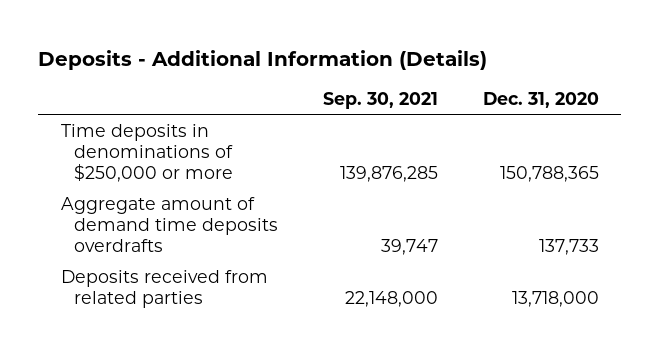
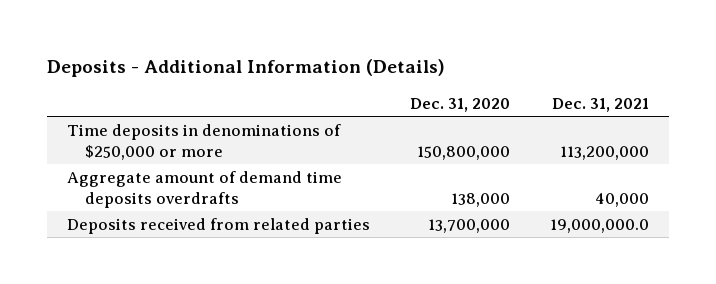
- | Sep. 30, 2021 | Dec. 31, 2020
+ | Dec. 31, 2020 | Dec. 31, 2021
- Time deposits in denominations of $250,000 or more | 139,876,285 | 150,788,365
- Aggregate amount of demand time deposits overdrafts | 39,747 | 137,733
- Deposits received from related parties | 22,148,000 | 13,718,000
+ Time deposits in denominations of $250,000 or more | 150,800,000 | 113,200,000
+ Aggregate amount of demand time deposits overdrafts | 138,000 | 40,000
+ Deposits received from related parties | 13,700,000 | 19,000,000.0

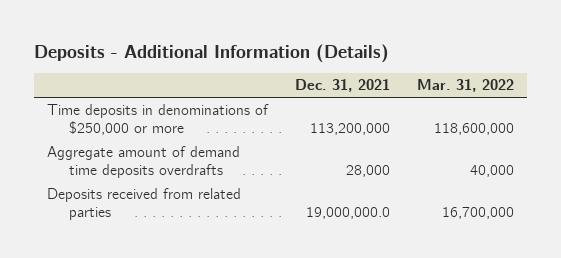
- | Dec. 31, 2020 | Dec. 31, 2021
+ | Dec. 31, 2021 | Mar. 31, 2022
- Aggregate amount of demand time deposits overdrafts | 138,000 | 40,000
+ Aggregate amount of demand time deposits overdrafts | 28,000 | 40,000

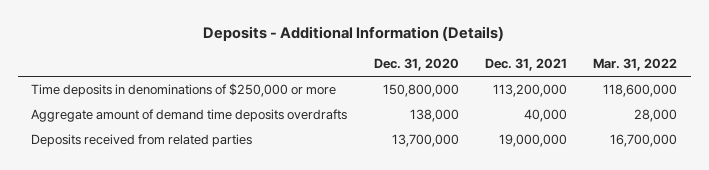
- | Dec. 31, 2021 | Mar. 31, 2022
+ | Dec. 31, 2020 | Dec. 31, 2021 | Mar. 31, 2022
- Aggregate amount of demand time deposits overdrafts | 28,000 | 40,000
- Deposits received from related parties | 19,000,000.0 | 16,700,000
+ Aggregate amount of demand time deposits overdrafts | 138,000 | 40,000 | 28,000
+ Deposits received from related parties | 13,700,000 | 19,000,000 | 16,700,000

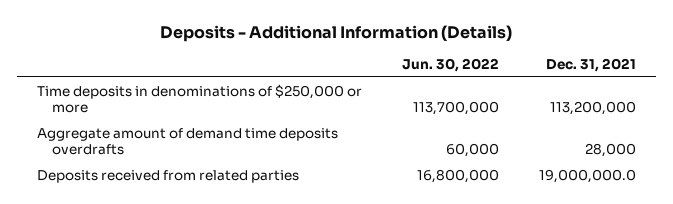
- | Dec. 31, 2020 | Dec. 31, 2021 | Mar. 31, 2022
+ | Jun. 30, 2022 | Dec. 31, 2021
- Aggregate amount of demand time deposits overdrafts | 138,000 | 40,000 | 28,000
- Deposits received from related parties | 13,700,000 | 19,000,000 | 16,700,000
+ Aggregate amount of demand time deposits overdrafts | 60,000 | 28,000
+ Deposits received from related parties | 16,800,000 | 19,000,000.0

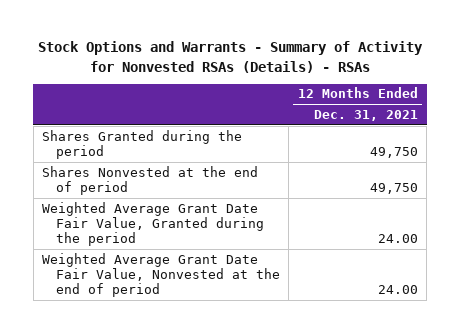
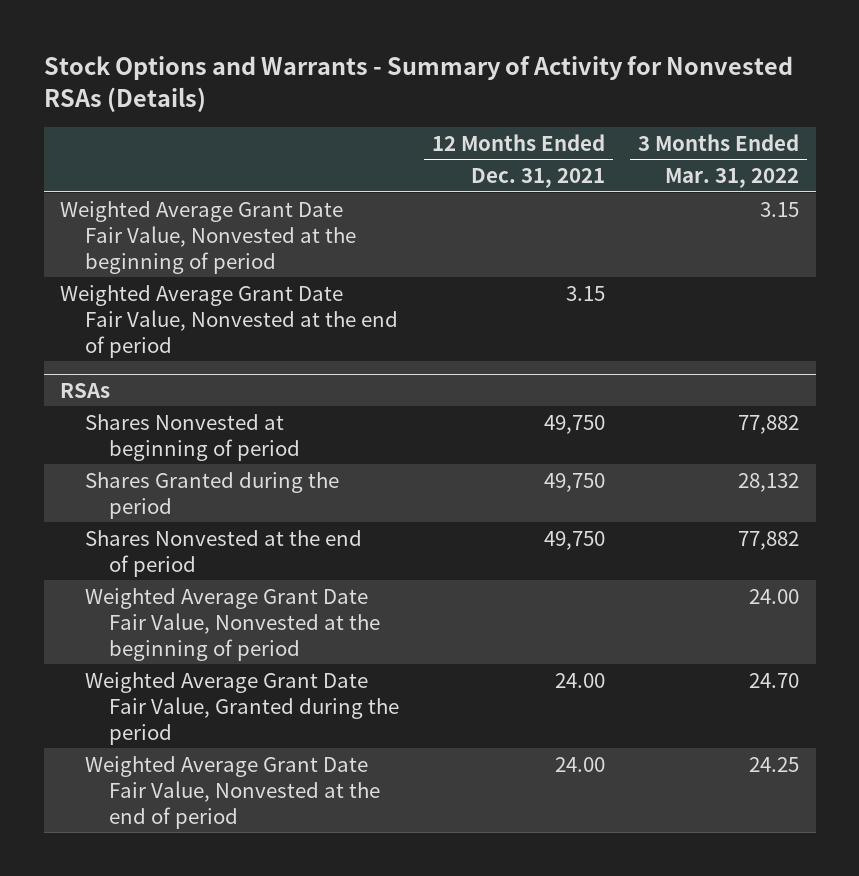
- Stock Options and Warrants - Summary of Activity for Nonvested RSAs (Details) - RSAs
+ Stock Options and Warrants - Summary of Activity for Nonvested RSAs (Details)
- | 12 Months Ended Dec. 31, 2021
+ | 12 Months Ended Dec. 31, 2021 | 3 Months Ended Mar. 31, 2022
+ Weighted Average Grant Date Fair Value, Nonvested at the beginning of period | | 3.15
+ Weighted Average Grant Date Fair Value, Nonvested at the end of period | 3.15 |
+ RSAs
+ Shares Nonvested at beginning of period | 49,750 | 77,882
+ Weighted Average Grant Date Fair Value, Nonvested at the beginning of period | | 24.00

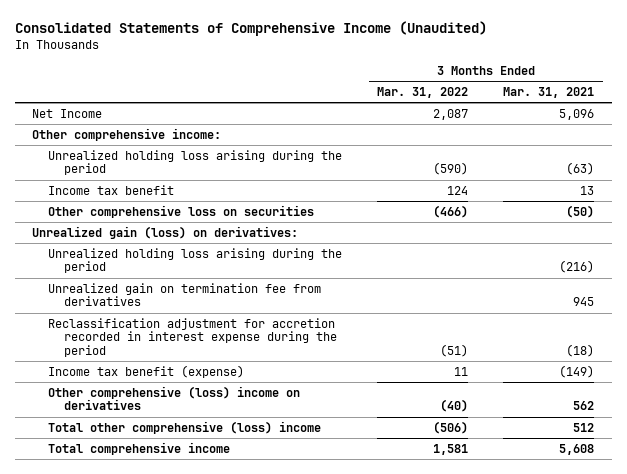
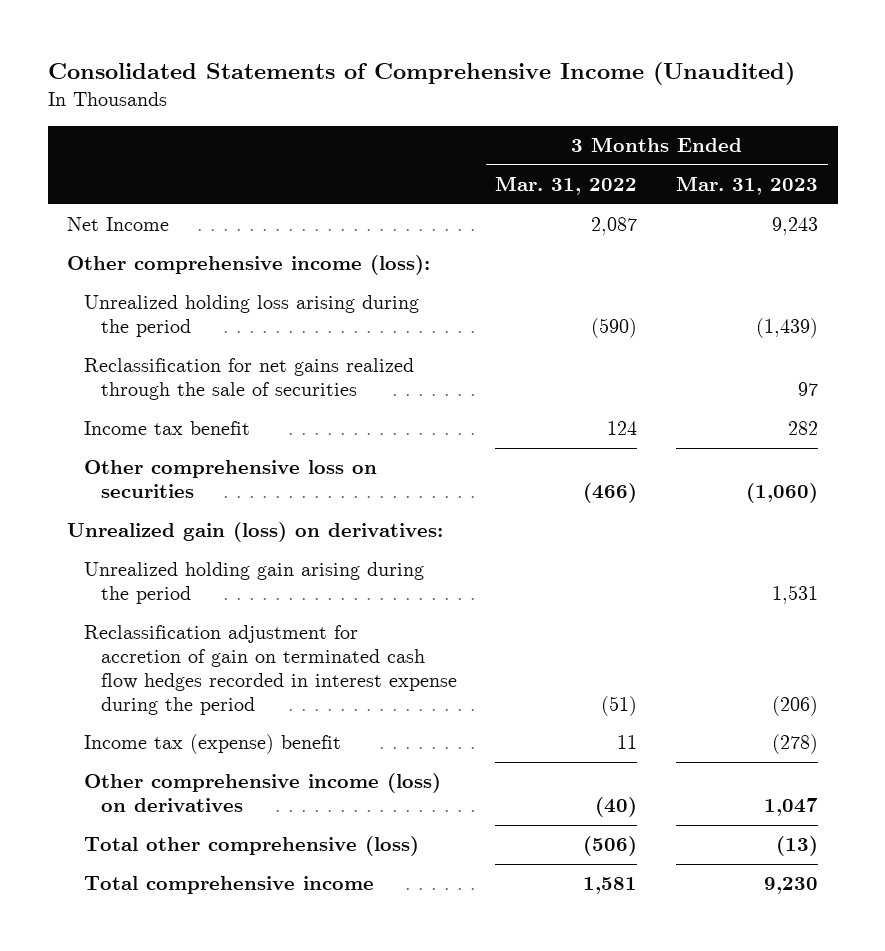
- | 3 Months Ended Mar. 31, 2022 | 3 Months Ended Mar. 31, 2021
+ | 3 Months Ended Mar. 31, 2022 | 3 Months Ended Mar. 31, 2023
- Other comprehensive income:
+ Other comprehensive income (loss):
+ Reclassification for net gains realized through the sale of securities | | 97
- Unrealized holding loss arising during the period | | (216)
- Unrealized gain on termination fee from derivatives | | 945
- Reclassification adjustment for accretion recorded in interest expense during the period | (51) | (18)
- Income tax benefit (expense) | 11 | (149)
- Other comprehensive (loss) income on derivatives | (40) | 562
- Total other comprehensive (loss) income | (506) | 512
+ Unrealized holding gain arising during the period | | 1,531
+ Reclassification adjustment for accretion of gain on terminated cash flow hedges recorded in interest expense during the period | (51) | (206)
+ Income tax (expense) benefit | 11 | (278)
+ Other comprehensive income (loss) on derivatives | (40) | 1,047
+ Total other comprehensive (loss) | (506) | (13)

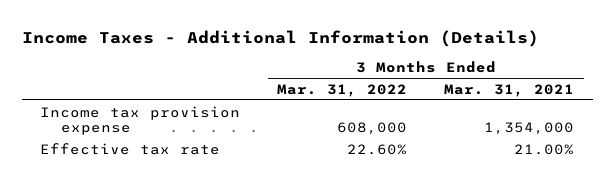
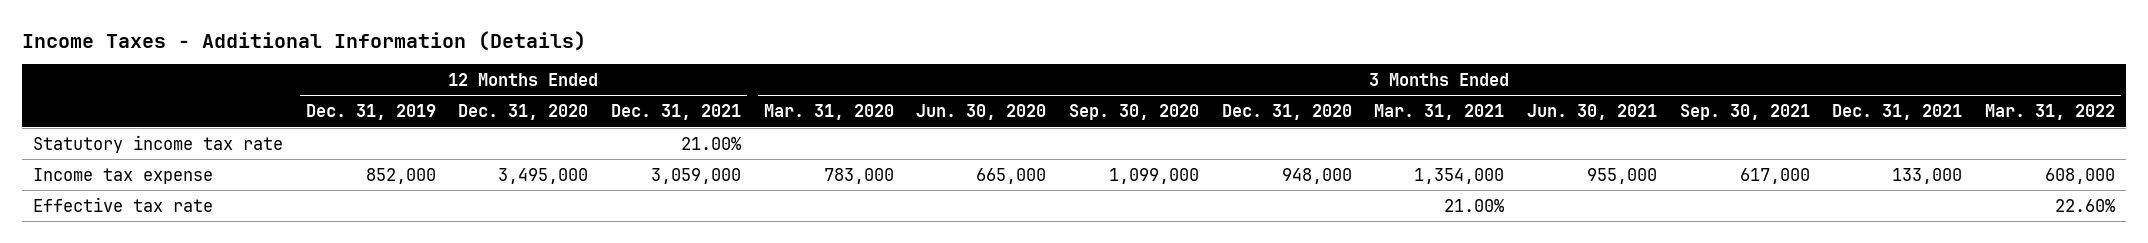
- | 3 Months Ended Mar. 31, 2022 | 3 Months Ended Mar. 31, 2021
+ | 12 Months Ended Dec. 31, 2019 | 12 Months Ended Dec. 31, 2020 | 12 Months Ended Dec. 31, 2021 | 3 Months Ended Mar. 31, 2020 | 3 Months Ended Jun. 30, 2020 | 3 Months Ended Sep. 30, 2020 | 3 Months Ended Dec. 31, 2020 | 3 Months Ended Mar. 31, 2021 | 3 Months Ended Jun. 30, 2021 | 3 Months Ended Sep. 30, 2021 | 3 Months Ended Dec. 31, 2021 | 3 Months Ended Mar. 31, 2022
- Income tax provision expense | 608,000 | 1,354,000
+ Statutory income tax rate | | | 21.00% | | | | | | | | |
+ Income tax expense | 852,000 | 3,495,000 | 3,059,000 | 783,000 | 665,000 | 1,099,000 | 948,000 | 1,354,000 | 955,000 | 617,000 | 133,000 | 608,000

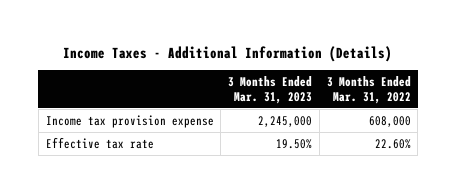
- | 12 Months Ended Dec. 31, 2019 | 12 Months Ended Dec. 31, 2020 | 12 Months Ended Dec. 31, 2021 | 3 Months Ended Mar. 31, 2020 | 3 Months Ended Jun. 30, 2020 | 3 Months Ended Sep. 30, 2020 | 3 Months Ended Dec. 31, 2020 | 3 Months Ended Mar. 31, 2021 | 3 Months Ended Jun. 30, 2021 | 3 Months Ended Sep. 30, 2021 | 3 Months Ended Dec. 31, 2021 | 3 Months Ended Mar. 31, 2022
+ | 3 Months Ended Mar. 31, 2023 | 3 Months Ended Mar. 31, 2022
- Statutory income tax rate | | | 21.00% | | | | | | | | |
- Income tax expense | 852,000 | 3,495,000 | 3,059,000 | 783,000 | 665,000 | 1,099,000 | 948,000 | 1,354,000 | 955,000 | 617,000 | 133,000 | 608,000
+ Income tax provision expense | 2,245,000 | 608,000

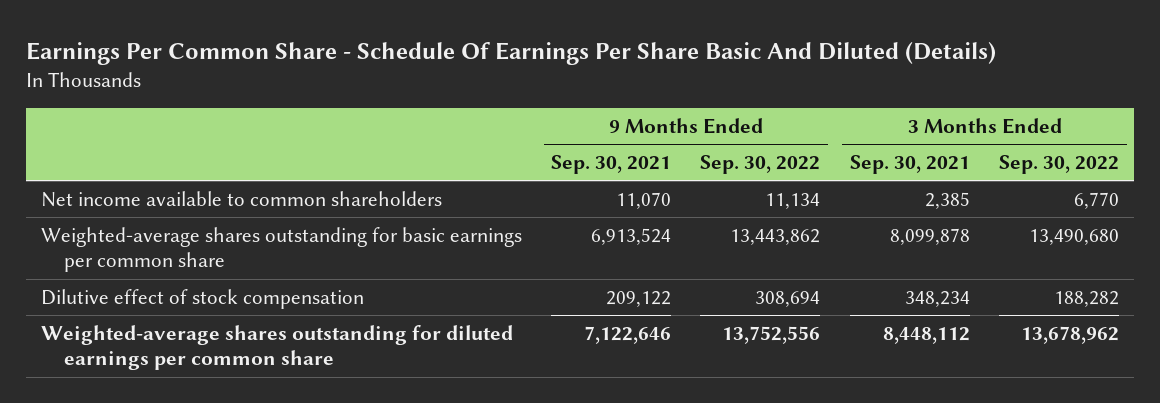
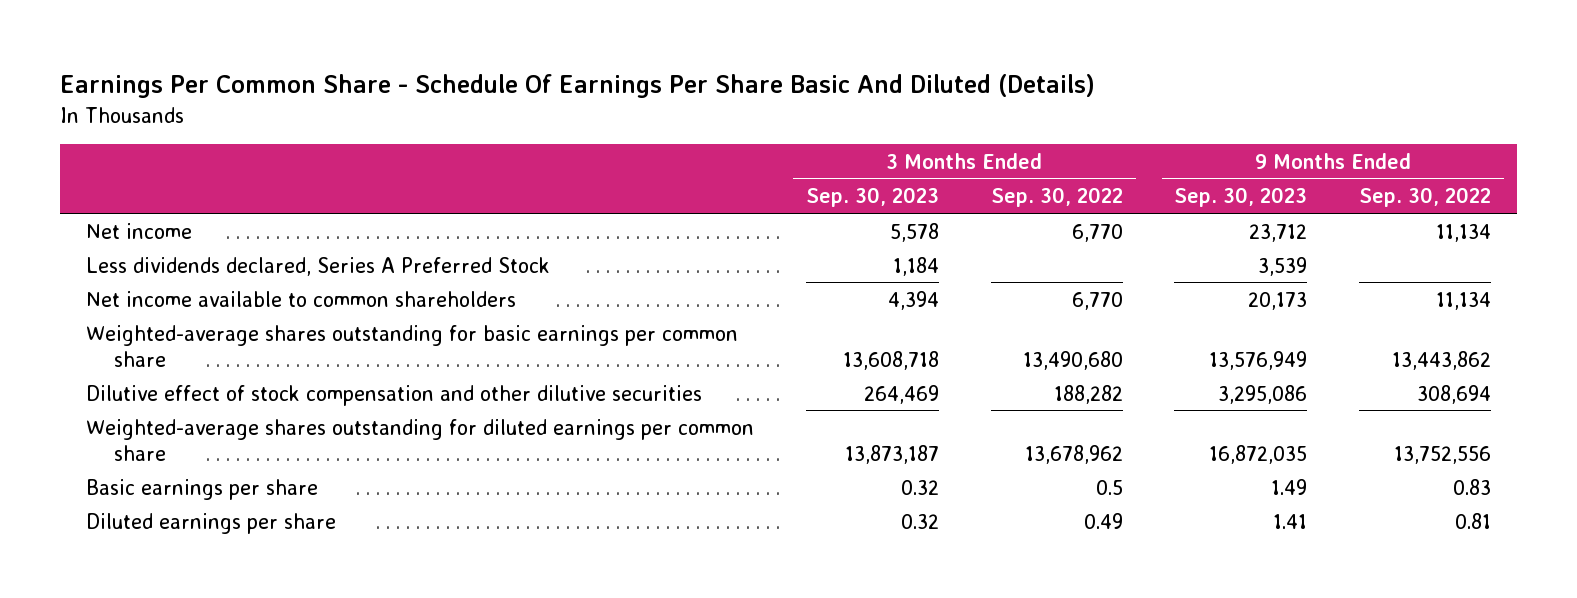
- | 9 Months Ended Sep. 30, 2021 | 9 Months Ended Sep. 30, 2022 | 3 Months Ended Sep. 30, 2021 | 3 Months Ended Sep. 30, 2022
+ | 3 Months Ended Sep. 30, 2023 | 3 Months Ended Sep. 30, 2022 | 9 Months Ended Sep. 30, 2023 | 9 Months Ended Sep. 30, 2022
+ Net income | 5,578 | 6,770 | 23,712 | 11,134
+ Less dividends declared, Series A Preferred Stock | 1,184 | | 3,539 |
- Dilutive effect of stock compensation | 209,122 | 308,694 | 348,234 | 188,282
+ Dilutive effect of stock compensation and other dilutive securities | 264,469 | 188,282 | 3,295,086 | 308,694
+ Basic earnings per share | 0.32 | 0.5 | 1.49 | 0.83
+ Diluted earnings per share | 0.32 | 0.49 | 1.41 | 0.81

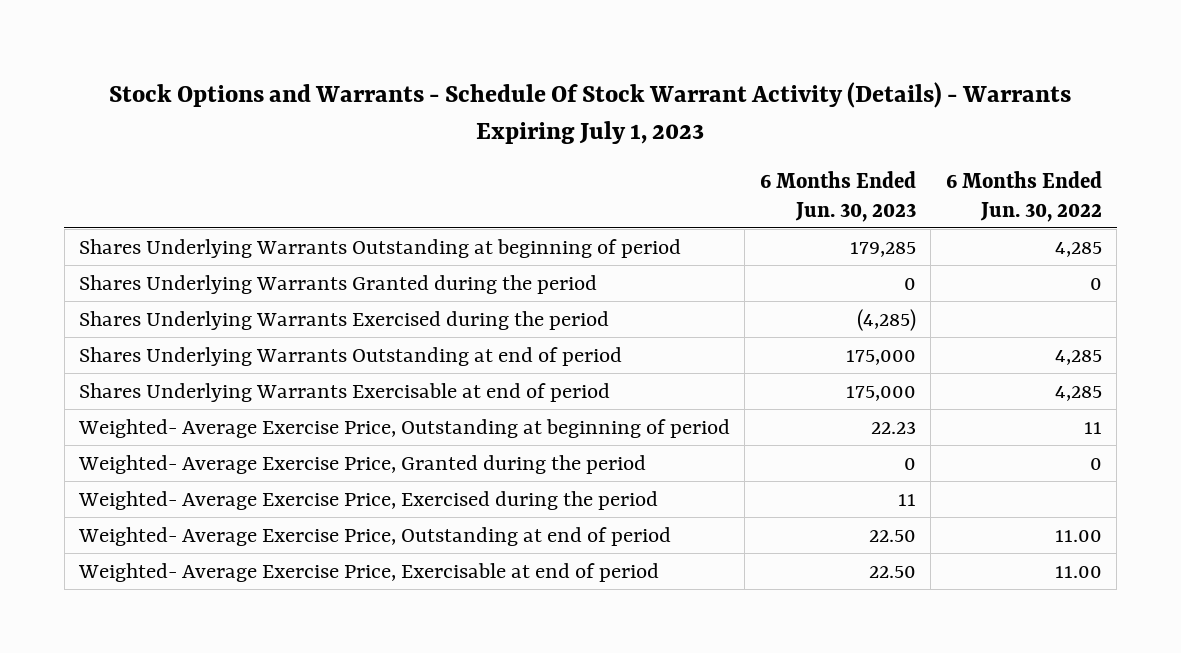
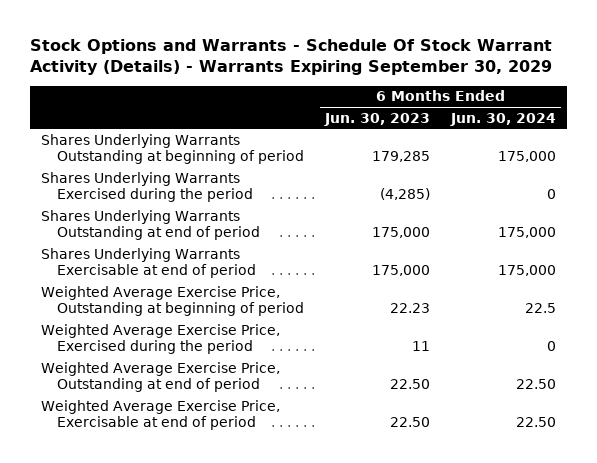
- Stock Options and Warrants - Schedule Of Stock Warrant Activity (Details) - Warrants Expiring July 1, 2023
+ Stock Options and Warrants - Schedule Of Stock Warrant Activity (Details) - Warrants Expiring September 30, 2029
- | 6 Months Ended Jun. 30, 2023 | 6 Months Ended Jun. 30, 2022
+ | 6 Months Ended Jun. 30, 2023 | 6 Months Ended Jun. 30, 2024
- Shares Underlying Warrants Granted during the period | 0 | 0
- Weighted- Average Exercise Price, Outstanding at beginning of period | 22.23 | 11
- Weighted- Average Exercise Price, Granted during the period | 0 | 0
- Weighted- Average Exercise Price, Exercised during the period | 11 |
- Weighted- Average Exercise Price, Outstanding at end of period | 22.50 | 11.00
- Weighted- Average Exercise Price, Exercisable at end of period | 22.50 | 11.00
+ Weighted Average Exercise Price, Outstanding at beginning of period | 22.23 | 22.5
+ Weighted Average Exercise Price, Exercised during the period | 11 | 0
+ Weighted Average Exercise Price, Outstanding at end of period | 22.50 | 22.50
+ Weighted Average Exercise Price, Exercisable at end of period | 22.50 | 22.50

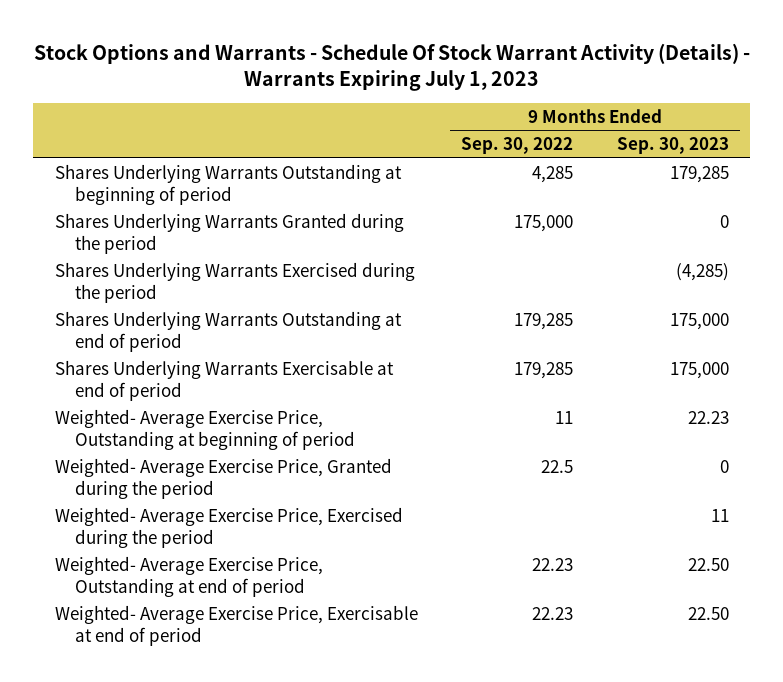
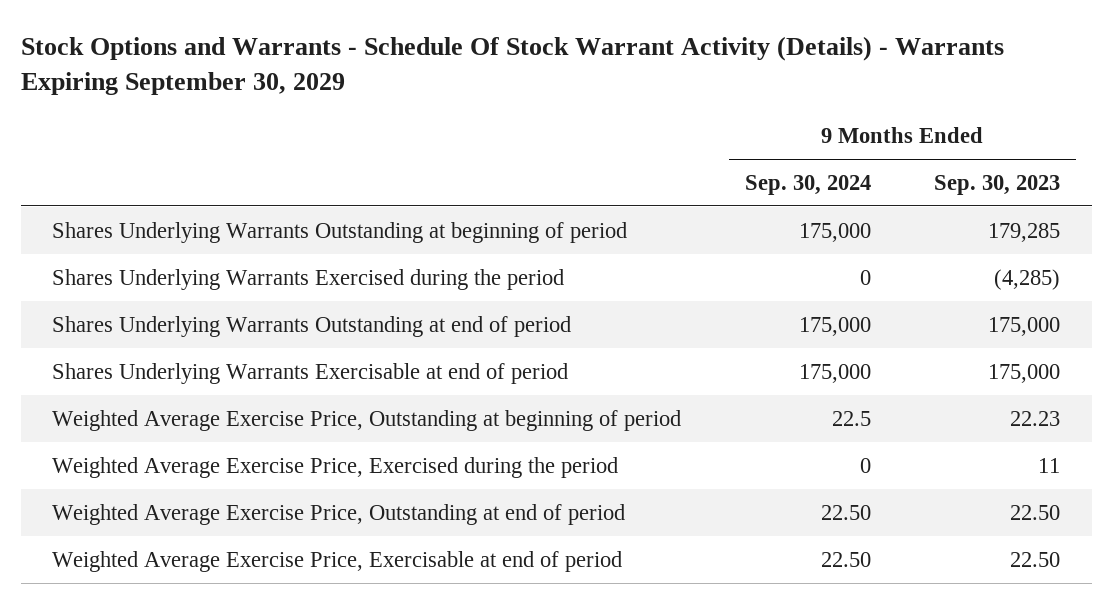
- Stock Options and Warrants - Schedule Of Stock Warrant Activity (Details) - Warrants Expiring July 1, 2023
+ Stock Options and Warrants - Schedule Of Stock Warrant Activity (Details) - Warrants Expiring September 30, 2029
- | 9 Months Ended Sep. 30, 2022 | 9 Months Ended Sep. 30, 2023
+ | 9 Months Ended Sep. 30, 2024 | 9 Months Ended Sep. 30, 2023
- Shares Underlying Warrants Granted during the period | 175,000 | 0
- Weighted- Average Exercise Price, Outstanding at beginning of period | 11 | 22.23
- Weighted- Average Exercise Price, Granted during the period | 22.5 | 0
- Weighted- Average Exercise Price, Exercised during the period | | 11
- Weighted- Average Exercise Price, Outstanding at end of period | 22.23 | 22.50
- Weighted- Average Exercise Price, Exercisable at end of period | 22.23 | 22.50
+ Weighted Average Exercise Price, Outstanding at beginning of period | 22.5 | 22.23
+ Weighted Average Exercise Price, Exercised during the period | 0 | 11
+ Weighted Average Exercise Price, Outstanding at end of period | 22.50 | 22.50
+ Weighted Average Exercise Price, Exercisable at end of period | 22.50 | 22.50

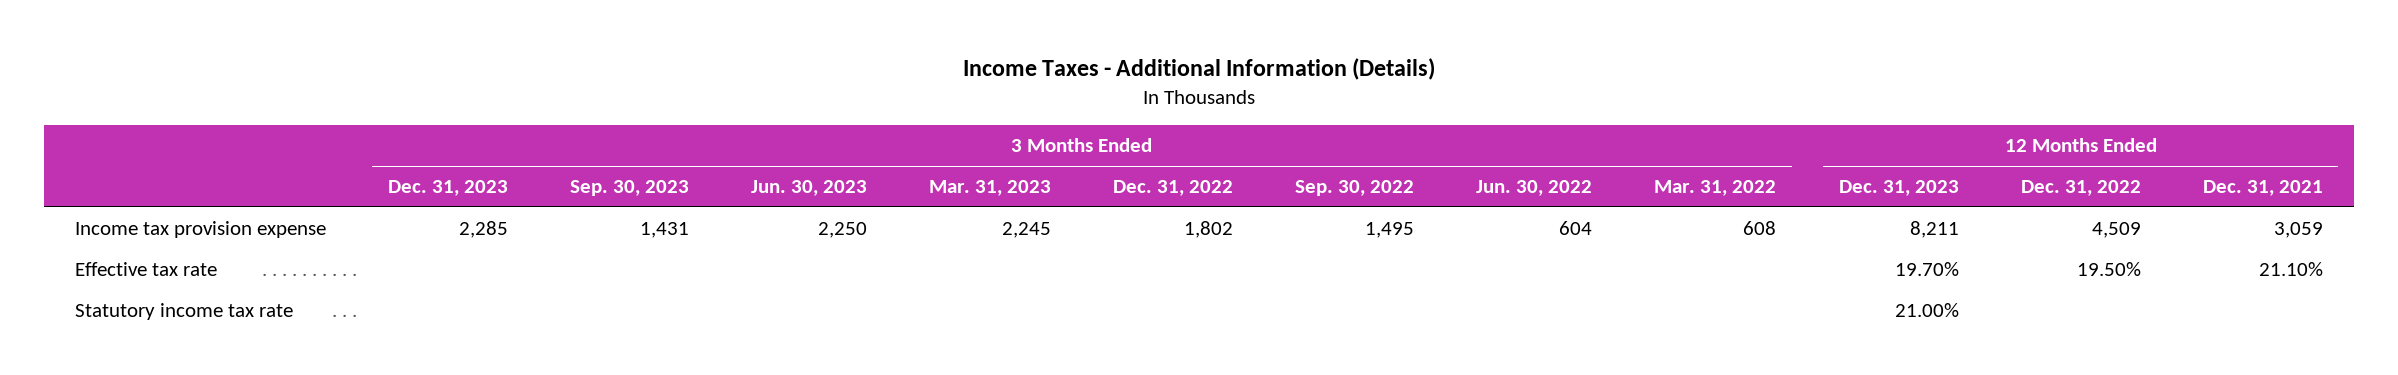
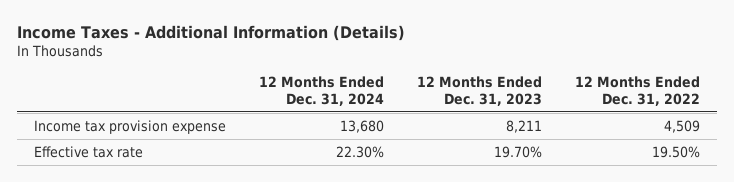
- | 3 Months Ended Dec. 31, 2023 | 3 Months Ended Sep. 30, 2023 | 3 Months Ended Jun. 30, 2023 | 3 Months Ended Mar. 31, 2023 | 3 Months Ended Dec. 31, 2022 | 3 Months Ended Sep. 30, 2022 | 3 Months Ended Jun. 30, 2022 | 3 Months Ended Mar. 31, 2022 | 12 Months Ended Dec. 31, 2023 | 12 Months Ended Dec. 31, 2022 | 12 Months Ended Dec. 31, 2021
+ | 12 Months Ended Dec. 31, 2024 | 12 Months Ended Dec. 31, 2023 | 12 Months Ended Dec. 31, 2022
- Statutory income tax rate | | | | | | | | | 21.00% | |

